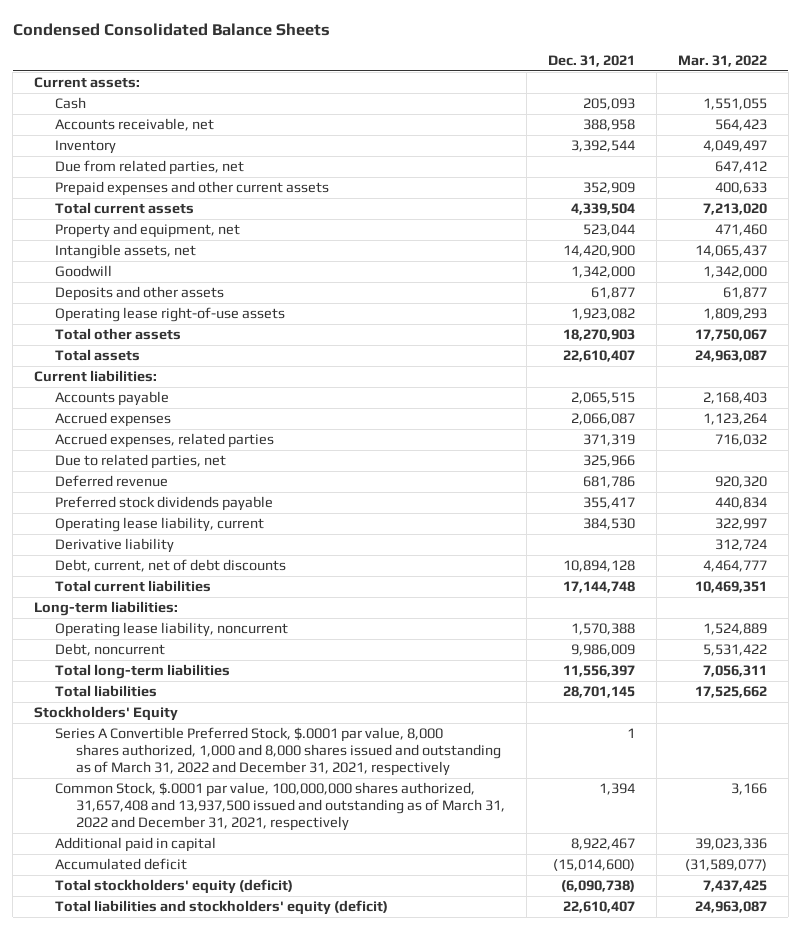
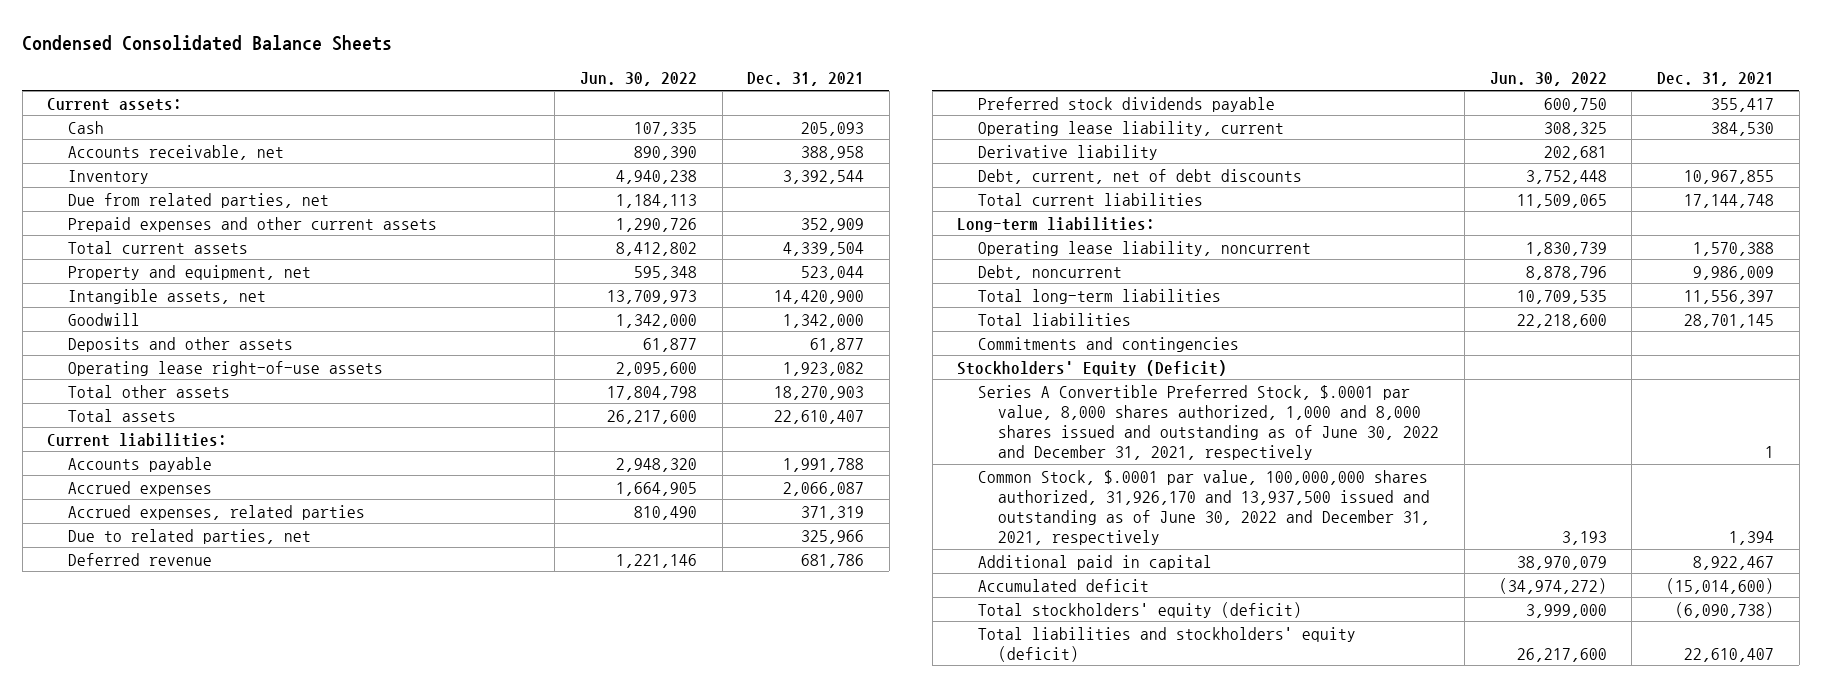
- | Dec. 31, 2021 | Mar. 31, 2022
+ | Jun. 30, 2022 | Dec. 31, 2021
- Accounts payable | 2,065,515 | 2,168,403
+ Accounts payable | 2,948,320 | 1,991,788
- Debt, current, net of debt discounts | 10,894,128 | 4,464,777
+ Debt, current, net of debt discounts | 3,752,448 | 10,967,855
- Stockholders' Equity
- Series A Convertible Preferred Stock, $.0001 par value, 8,000 shares authorized, 1,000 and 8,000 shares issued and outstanding as of March 31, 2022 and December 31, 2021, respectively | 1 |
- Common Stock, $.0001 par value, 100,000,000 shares authorized, 31,657,408 and 13,937,500 issued and outstanding as of March 31, 2022 and December 31, 2021, respectively | 1,394 | 3,166
+ Commitments and contingencies
+ Stockholders' Equity (Deficit)
+ Series A Convertible Preferred Stock, $.0001 par value, 8,000 shares authorized, 1,000 and 8,000 shares issued and outstanding as of June 30, 2022 and December 31, 2021, respectively | | 1
+ Common Stock, $.0001 par value, 100,000,000 shares authorized, 31,926,170 and 13,937,500 issued and outstanding as of June 30, 2022 and December 31, 2021, respectively | 3,193 | 1,394

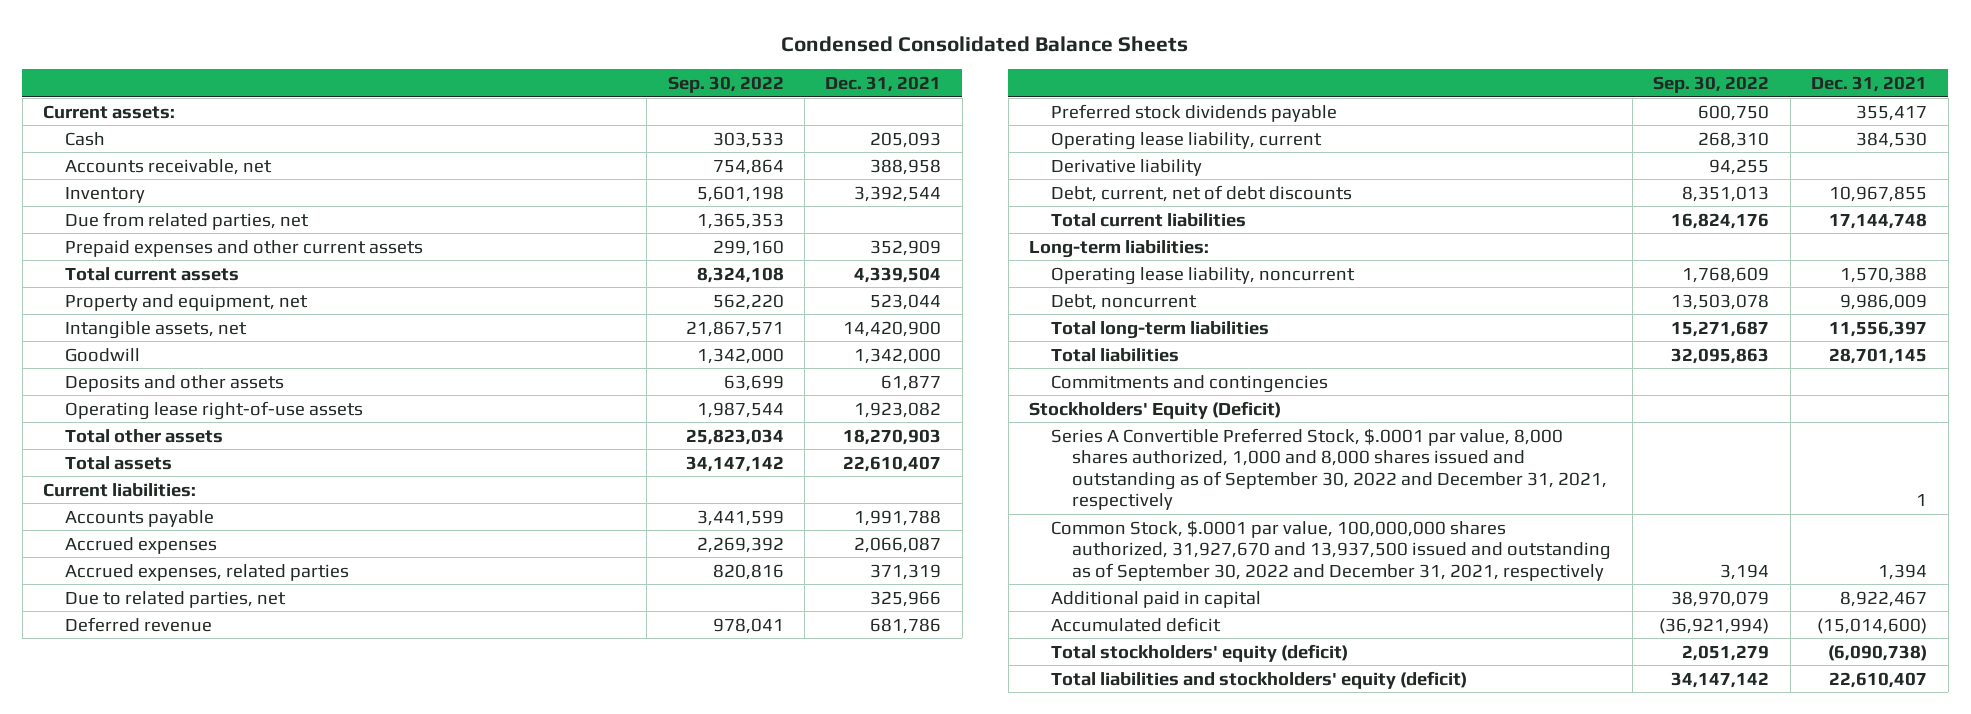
- | Jun. 30, 2022 | Dec. 31, 2021
+ | Sep. 30, 2022 | Dec. 31, 2021
- Series A Convertible Preferred Stock, $.0001 par value, 8,000 shares authorized, 1,000 and 8,000 shares issued and outstanding as of June 30, 2022 and December 31, 2021, respectively | | 1
- Common Stock, $.0001 par value, 100,000,000 shares authorized, 31,926,170 and 13,937,500 issued and outstanding as of June 30, 2022 and December 31, 2021, respectively | 3,193 | 1,394
+ Series A Convertible Preferred Stock, $.0001 par value, 8,000 shares authorized, 1,000 and 8,000 shares issued and outstanding as of September 30, 2022 and December 31, 2021, respectively | | 1
+ Common Stock, $.0001 par value, 100,000,000 shares authorized, 31,927,670 and 13,937,500 issued and outstanding as of September 30, 2022 and December 31, 2021, respectively | 3,194 | 1,394

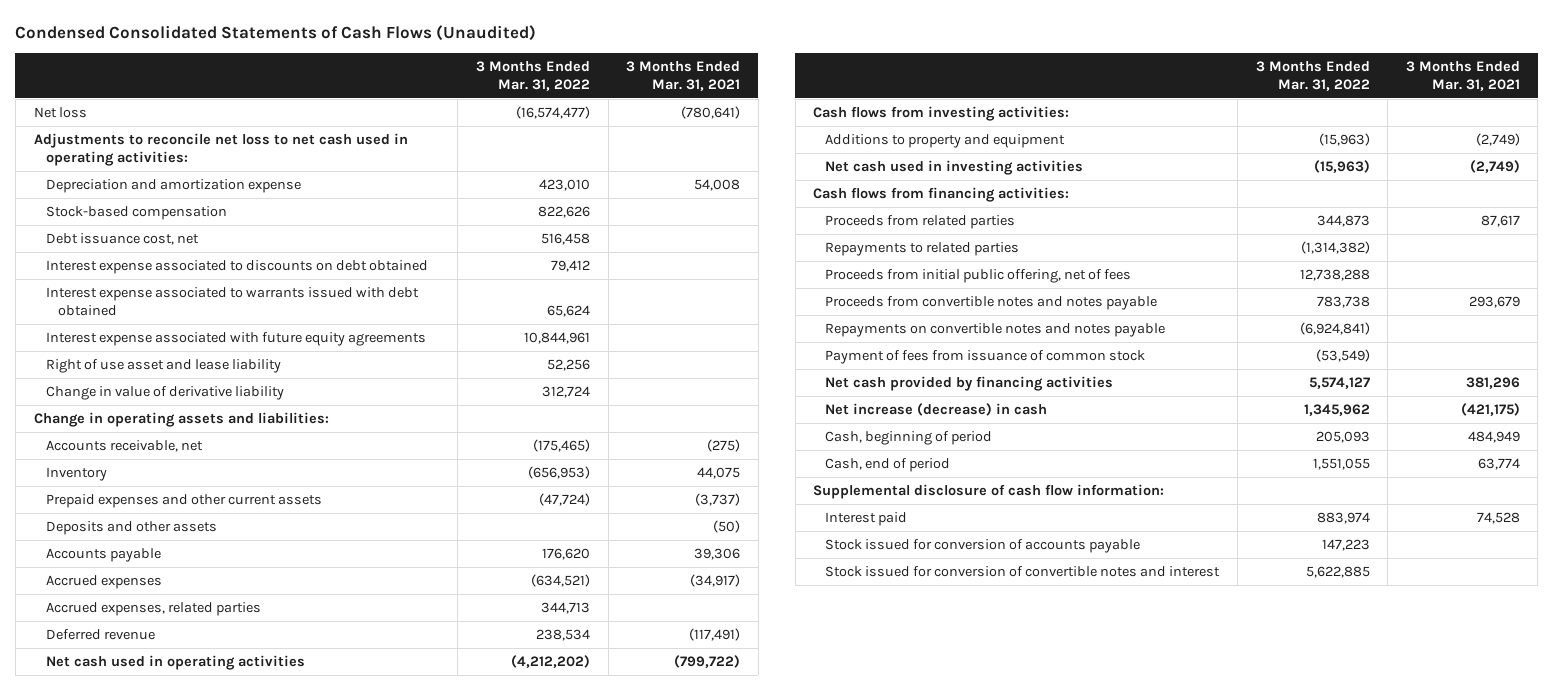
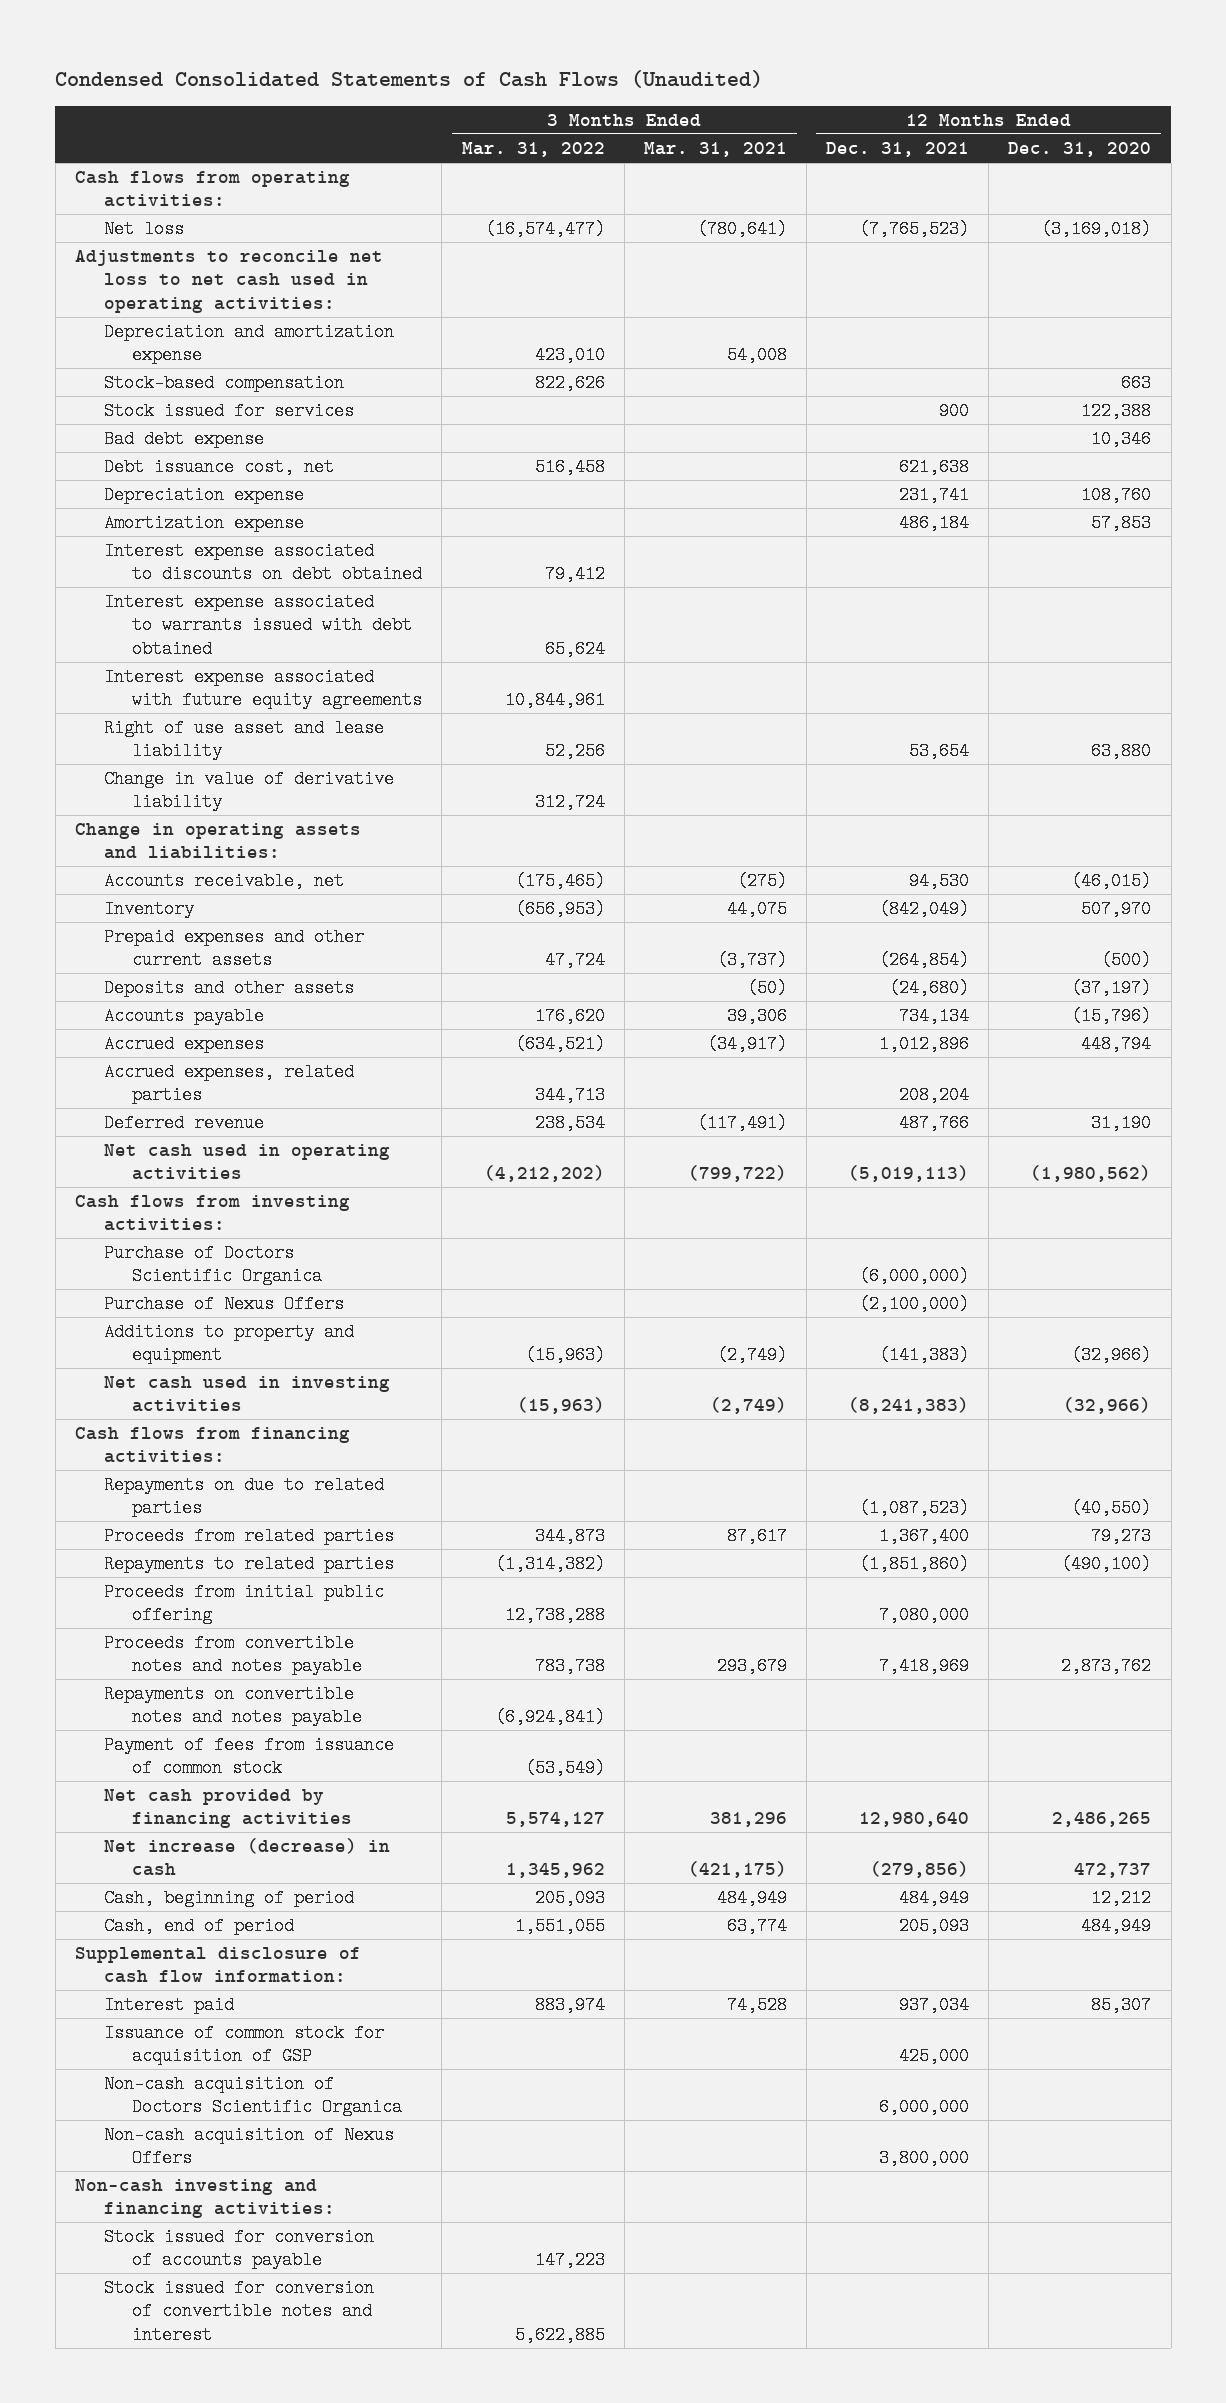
- | 3 Months Ended Mar. 31, 2022 | 3 Months Ended Mar. 31, 2021
+ | 3 Months Ended Mar. 31, 2022 | 3 Months Ended Mar. 31, 2021 | 12 Months Ended Dec. 31, 2021 | 12 Months Ended Dec. 31, 2020
+ Cash flows from operating activities:
+ Stock issued for services | | | 900 | 122,388
+ Bad debt expense | | | | 10,346
+ Depreciation expense | | | 231,741 | 108,760
+ Amortization expense | | | 486,184 | 57,853
- Prepaid expenses and other current assets | (47,724) | (3,737)
+ Prepaid expenses and other current assets | 47,724 | (3,737) | (264,854) | (500)
+ Purchase of Doctors Scientific Organica | | | (6,000,000) |
+ Purchase of Nexus Offers | | | (2,100,000) |
+ Repayments on due to related parties | | | (1,087,523) | (40,550)
- Proceeds from initial public offering, net of fees | 12,738,288 |
+ Proceeds from initial public offering | 12,738,288 | | 7,080,000 |
+ Issuance of common stock for acquisition of GSP | | | 425,000 |
+ Non-cash acquisition of Doctors Scientific Organica | | | 6,000,000 |
+ Non-cash acquisition of Nexus Offers | | | 3,800,000 |
+ Non-cash investing and financing activities:

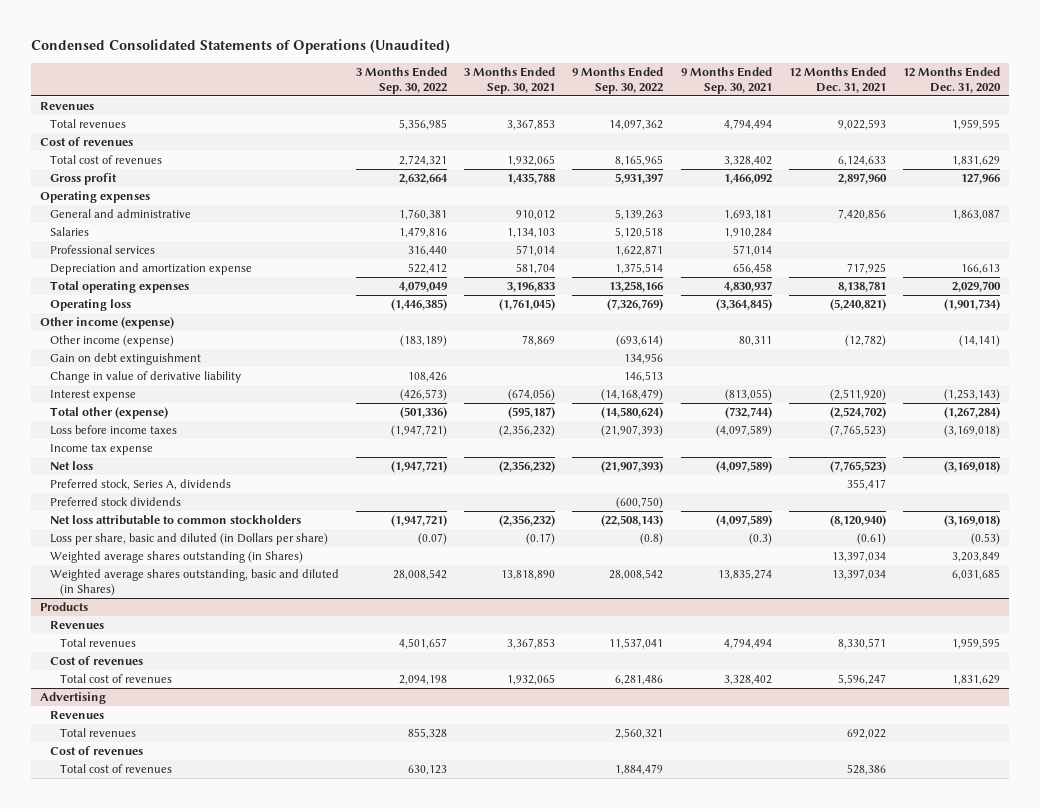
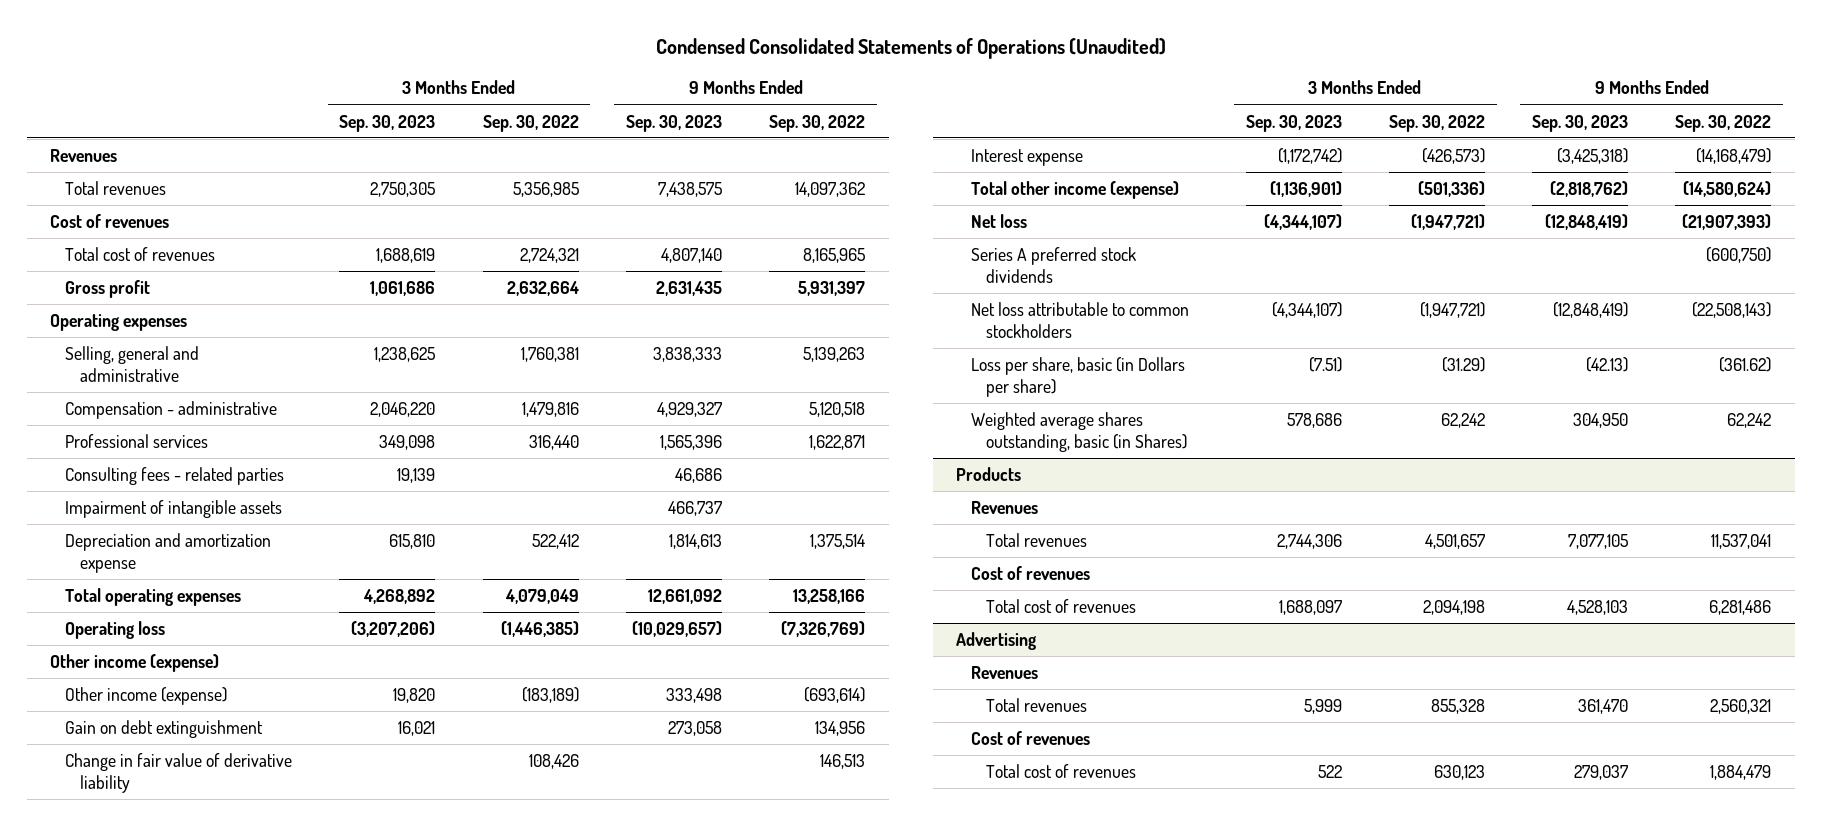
- | 3 Months Ended Sep. 30, 2022 | 3 Months Ended Sep. 30, 2021 | 9 Months Ended Sep. 30, 2022 | 9 Months Ended Sep. 30, 2021 | 12 Months Ended Dec. 31, 2021 | 12 Months Ended Dec. 31, 2020
+ | 3 Months Ended Sep. 30, 2023 | 3 Months Ended Sep. 30, 2022 | 9 Months Ended Sep. 30, 2023 | 9 Months Ended Sep. 30, 2022
- General and administrative | 1,760,381 | 910,012 | 5,139,263 | 1,693,181 | 7,420,856 | 1,863,087
- Salaries | 1,479,816 | 1,134,103 | 5,120,518 | 1,910,284 | |
+ Selling, general and administrative | 1,238,625 | 1,760,381 | 3,838,333 | 5,139,263
+ Compensation - administrative | 2,046,220 | 1,479,816 | 4,929,327 | 5,120,518
+ Consulting fees - related parties | 19,139 | | 46,686 |
+ Impairment of intangible assets | | | 466,737 |
- Change in value of derivative liability | 108,426 | | 146,513 | | |
+ Change in fair value of derivative liability | | 108,426 | | 146,513
- Total other (expense) | (501,336) | (595,187) | (14,580,624) | (732,744) | (2,524,702) | (1,267,284)
- Loss before income taxes | (1,947,721) | (2,356,232) | (21,907,393) | (4,097,589) | (7,765,523) | (3,169,018)
- Income tax expense
+ Total other income (expense) | (1,136,901) | (501,336) | (2,818,762) | (14,580,624)
- Preferred stock, Series A, dividends | | | | | 355,417 |
- Preferred stock dividends | | | (600,750) | | |
+ Series A preferred stock dividends | | | | (600,750)
- Loss per share, basic and diluted (in Dollars per share) | (0.07) | (0.17) | (0.8) | (0.3) | (0.61) | (0.53)
- Weighted average shares outstanding (in Shares) | | | | | 13,397,034 | 3,203,849
- Weighted average shares outstanding, basic and diluted (in Shares) | 28,008,542 | 13,818,890 | 28,008,542 | 13,835,274 | 13,397,034 | 6,031,685
+ Loss per share, basic (in Dollars per share) | (7.51) | (31.29) | (42.13) | (361.62)
+ Weighted average shares outstanding, basic (in Shares) | 578,686 | 62,242 | 304,950 | 62,242

